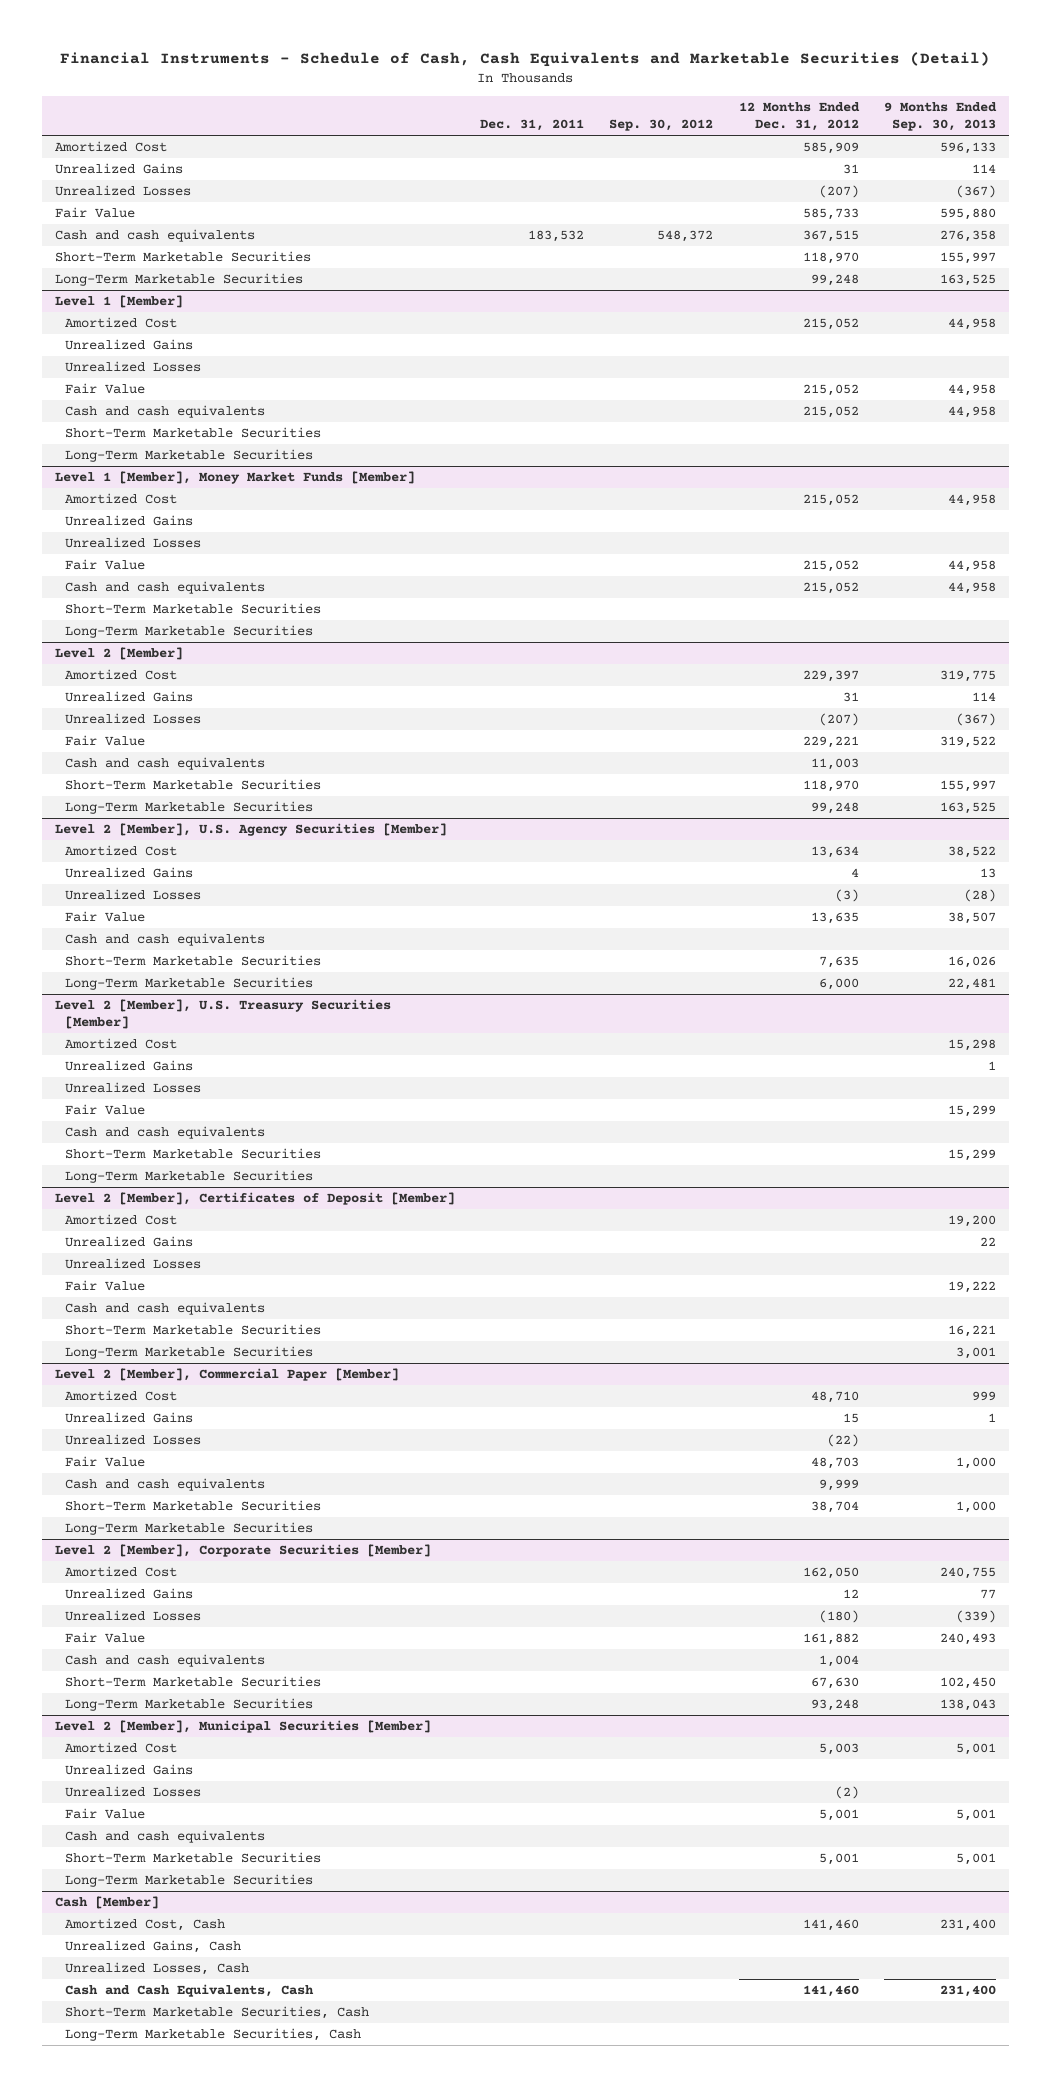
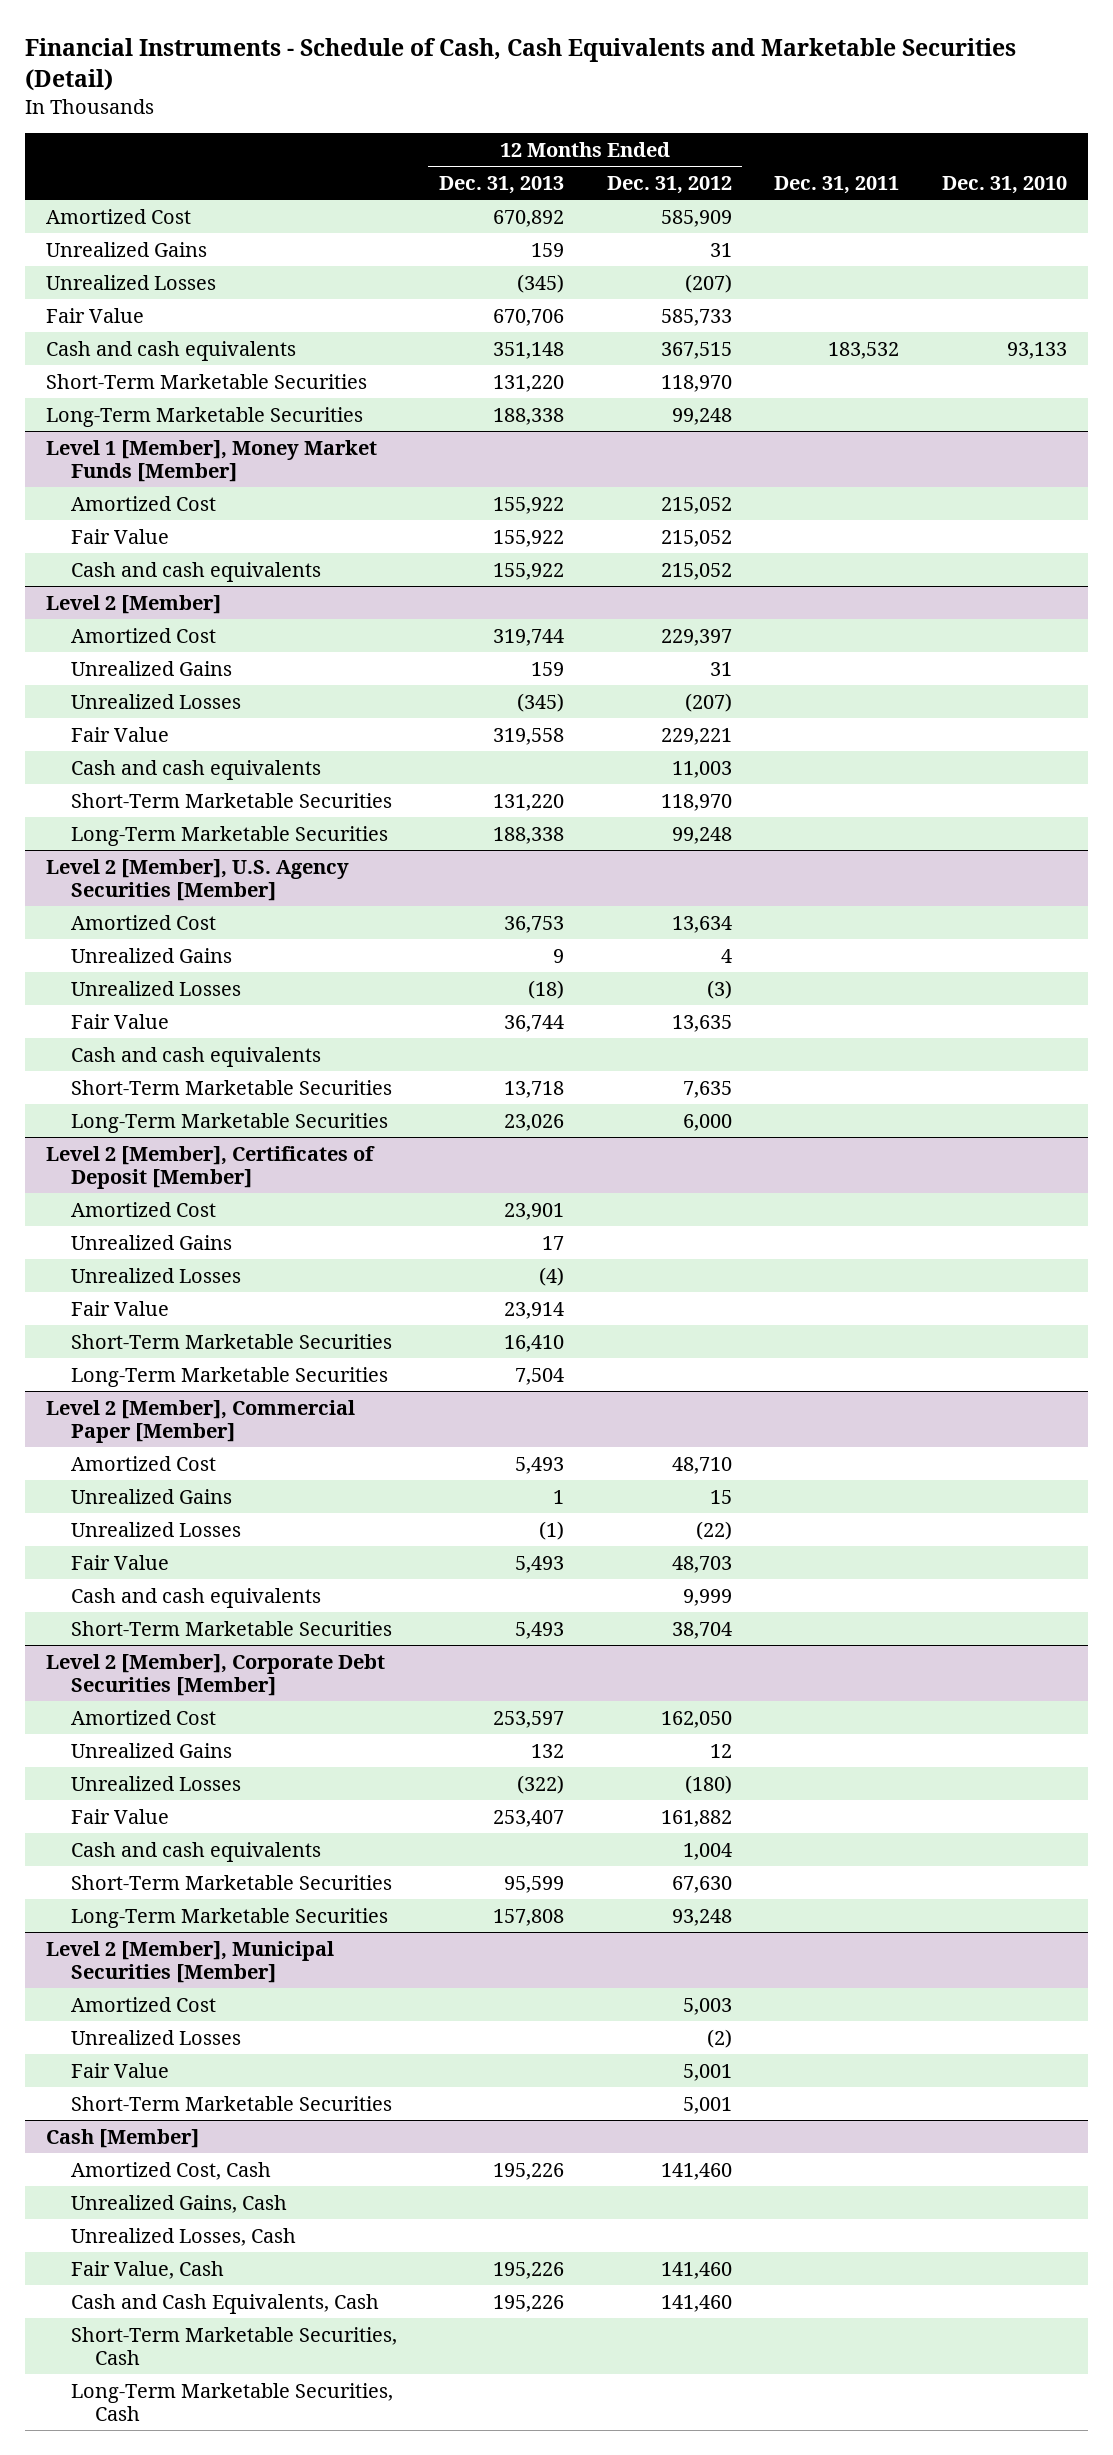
- | Dec. 31, 2011 | Sep. 30, 2012 | 12 Months Ended Dec. 31, 2012 | 9 Months Ended Sep. 30, 2013
+ | 12 Months Ended Dec. 31, 2013 | 12 Months Ended Dec. 31, 2012 | Dec. 31, 2011 | Dec. 31, 2010
- Level 1 [Member]
- Amortized Cost | | | 215,052 | 44,958
- Unrealized Gains
- Unrealized Losses
- Fair Value | | | 215,052 | 44,958
- Cash and cash equivalents | | | 215,052 | 44,958
- Short-Term Marketable Securities
- Long-Term Marketable Securities
@ Level 1 [Member], Money Market Funds [Member]
- Unrealized Gains
- Unrealized Losses
- Short-Term Marketable Securities
- Long-Term Marketable Securities
- Level 2 [Member], U.S. Treasury Securities [Member]
- Amortized Cost | | | | 15,298
- Unrealized Gains | | | | 1
- Unrealized Losses
- Fair Value | | | | 15,299
- Cash and cash equivalents
- Short-Term Marketable Securities | | | | 15,299
- Long-Term Marketable Securities
@ Level 2 [Member], Certificates of Deposit [Member]
- Cash and cash equivalents
@ Level 2 [Member], Commercial Paper [Member]
- Long-Term Marketable Securities
- Level 2 [Member], Corporate Securities [Member]
+ Level 2 [Member], Corporate Debt Securities [Member]
@ Level 2 [Member], Municipal Securities [Member]
- Unrealized Gains
- Cash and cash equivalents
- Long-Term Marketable Securities
@ Cash [Member]
+ Fair Value, Cash | 195,226 | 141,460 | |

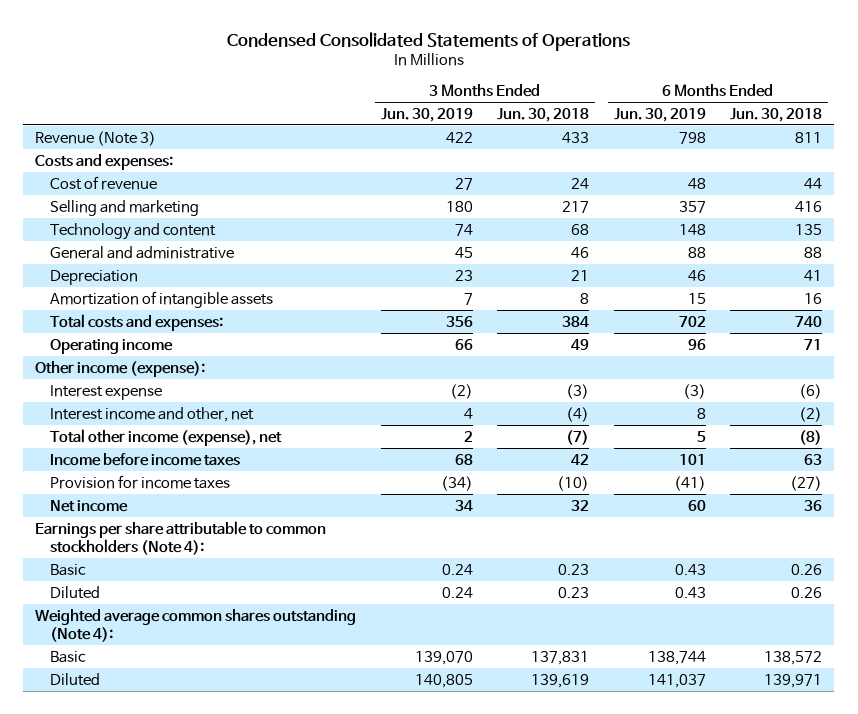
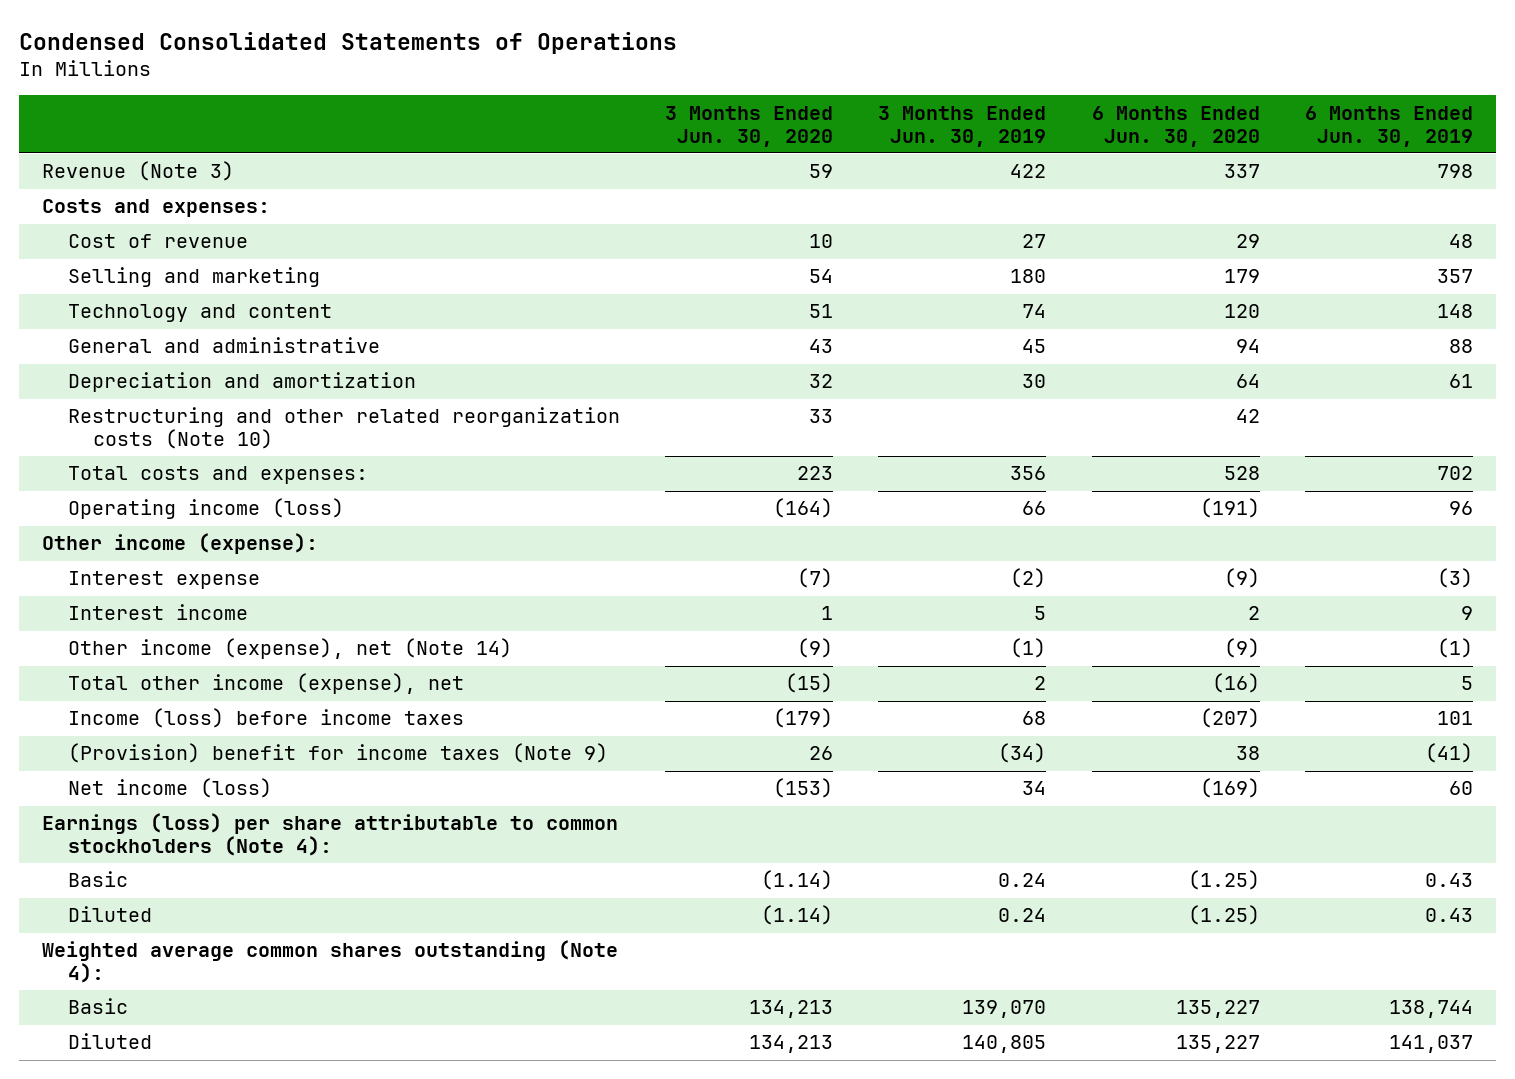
- | 3 Months Ended Jun. 30, 2019 | 3 Months Ended Jun. 30, 2018 | 6 Months Ended Jun. 30, 2019 | 6 Months Ended Jun. 30, 2018
+ | 3 Months Ended Jun. 30, 2020 | 3 Months Ended Jun. 30, 2019 | 6 Months Ended Jun. 30, 2020 | 6 Months Ended Jun. 30, 2019
- Depreciation | 23 | 21 | 46 | 41
- Amortization of intangible assets | 7 | 8 | 15 | 16
+ Depreciation and amortization | 32 | 30 | 64 | 61
+ Restructuring and other related reorganization costs (Note 10) | 33 | | 42 |
- Operating income | 66 | 49 | 96 | 71
+ Operating income (loss) | (164) | 66 | (191) | 96
- Interest income and other, net | 4 | (4) | 8 | (2)
+ Interest income | 1 | 5 | 2 | 9
+ Other income (expense), net (Note 14) | (9) | (1) | (9) | (1)
- Income before income taxes | 68 | 42 | 101 | 63
- Provision for income taxes | (34) | (10) | (41) | (27)
- Net income | 34 | 32 | 60 | 36
- Earnings per share attributable to common stockholders (Note 4):
+ Income (loss) before income taxes | (179) | 68 | (207) | 101
+ (Provision) benefit for income taxes (Note 9) | 26 | (34) | 38 | (41)
+ Net income (loss) | (153) | 34 | (169) | 60
+ Earnings (loss) per share attributable to common stockholders (Note 4):

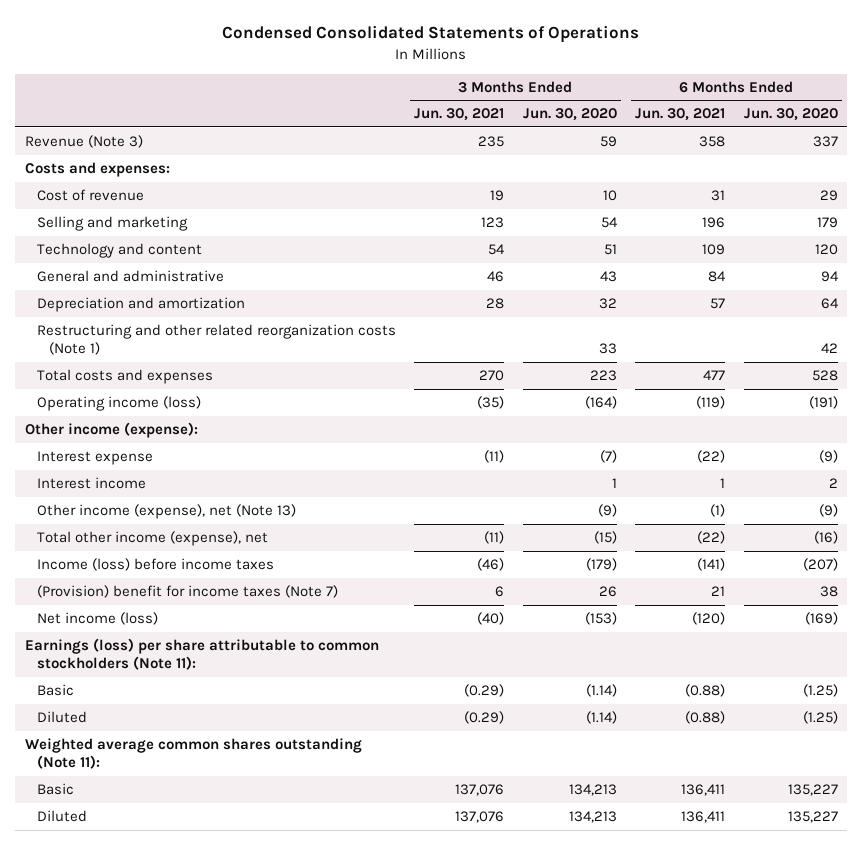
- | 3 Months Ended Jun. 30, 2020 | 3 Months Ended Jun. 30, 2019 | 6 Months Ended Jun. 30, 2020 | 6 Months Ended Jun. 30, 2019
+ | 3 Months Ended Jun. 30, 2021 | 3 Months Ended Jun. 30, 2020 | 6 Months Ended Jun. 30, 2021 | 6 Months Ended Jun. 30, 2020
- Restructuring and other related reorganization costs (Note 10) | 33 | | 42 |
- Total costs and expenses: | 223 | 356 | 528 | 702
+ Restructuring and other related reorganization costs (Note 1) | | 33 | | 42
+ Total costs and expenses | 270 | 223 | 477 | 528
- Other income (expense), net (Note 14) | (9) | (1) | (9) | (1)
+ Other income (expense), net (Note 13) | | (9) | (1) | (9)
- (Provision) benefit for income taxes (Note 9) | 26 | (34) | 38 | (41)
+ (Provision) benefit for income taxes (Note 7) | 6 | 26 | 21 | 38
- Earnings (loss) per share attributable to common stockholders (Note 4):
+ Earnings (loss) per share attributable to common stockholders (Note 11):
- Weighted average common shares outstanding (Note 4):
+ Weighted average common shares outstanding (Note 11):

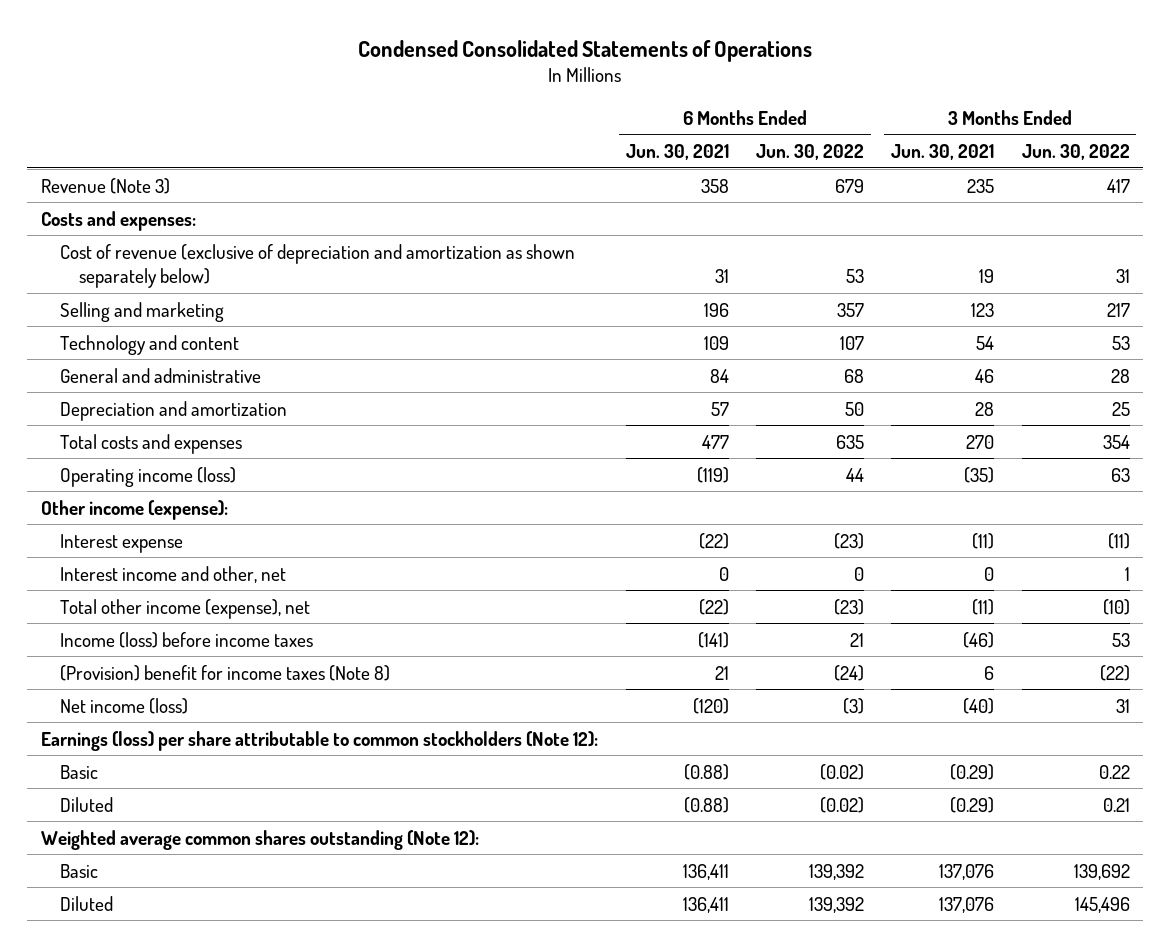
- | 3 Months Ended Jun. 30, 2021 | 3 Months Ended Jun. 30, 2020 | 6 Months Ended Jun. 30, 2021 | 6 Months Ended Jun. 30, 2020
+ | 6 Months Ended Jun. 30, 2021 | 6 Months Ended Jun. 30, 2022 | 3 Months Ended Jun. 30, 2021 | 3 Months Ended Jun. 30, 2022
- Cost of revenue | 19 | 10 | 31 | 29
+ Cost of revenue (exclusive of depreciation and amortization as shown separately below) | 31 | 53 | 19 | 31
- Restructuring and other related reorganization costs (Note 1) | | 33 | | 42
- Interest income | | 1 | 1 | 2
- Other income (expense), net (Note 13) | | (9) | (1) | (9)
+ Interest income and other, net | 0 | 0 | 0 | 1
- (Provision) benefit for income taxes (Note 7) | 6 | 26 | 21 | 38
+ (Provision) benefit for income taxes (Note 8) | 21 | (24) | 6 | (22)
- Earnings (loss) per share attributable to common stockholders (Note 11):
+ Earnings (loss) per share attributable to common stockholders (Note 12):
- Weighted average common shares outstanding (Note 11):
+ Weighted average common shares outstanding (Note 12):

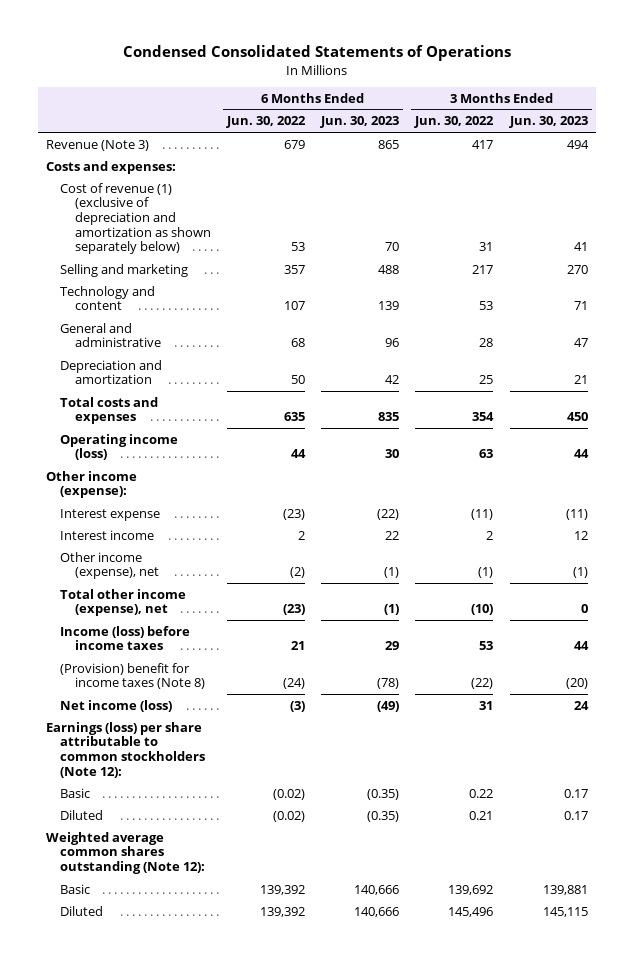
- | 6 Months Ended Jun. 30, 2021 | 6 Months Ended Jun. 30, 2022 | 3 Months Ended Jun. 30, 2021 | 3 Months Ended Jun. 30, 2022
+ | 6 Months Ended Jun. 30, 2022 | 6 Months Ended Jun. 30, 2023 | 3 Months Ended Jun. 30, 2022 | 3 Months Ended Jun. 30, 2023
- Cost of revenue (exclusive of depreciation and amortization as shown separately below) | 31 | 53 | 19 | 31
+ Cost of revenue (1) (exclusive of depreciation and amortization as shown separately below) | 53 | 70 | 31 | 41
- Interest income and other, net | 0 | 0 | 0 | 1
+ Interest income | 2 | 22 | 2 | 12
+ Other income (expense), net | (2) | (1) | (1) | (1)

